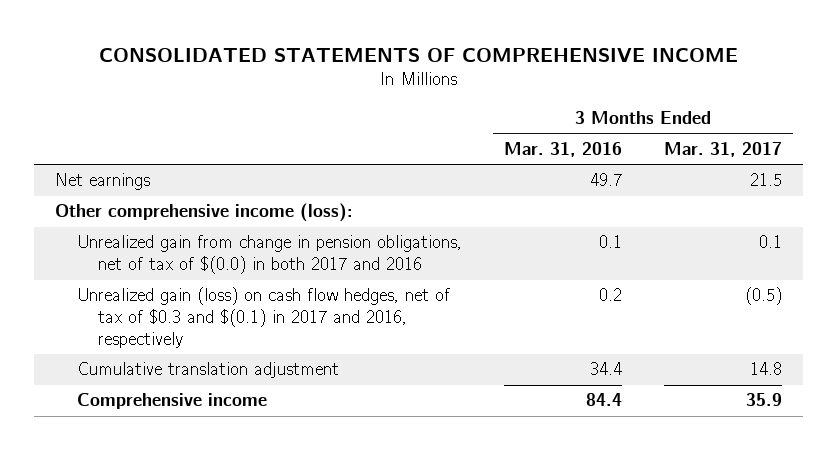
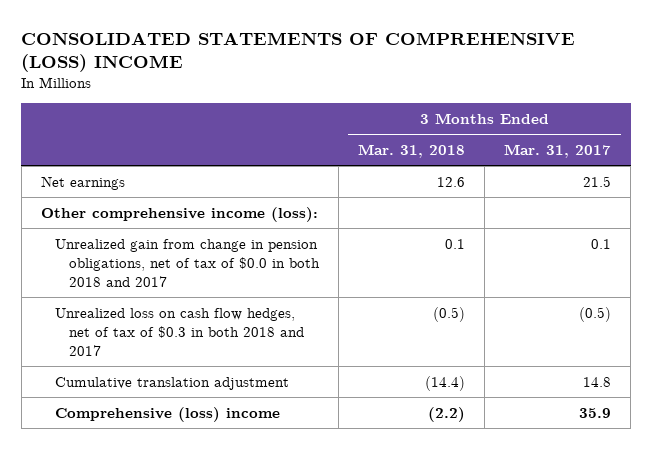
- CONSOLIDATED STATEMENTS OF COMPREHENSIVE INCOME
+ CONSOLIDATED STATEMENTS OF COMPREHENSIVE (LOSS) INCOME
- | 3 Months Ended Mar. 31, 2016 | 3 Months Ended Mar. 31, 2017
+ | 3 Months Ended Mar. 31, 2018 | 3 Months Ended Mar. 31, 2017
- Unrealized gain from change in pension obligations, net of tax of $(0.0) in both 2017 and 2016 | 0.1 | 0.1
- Unrealized gain (loss) on cash flow hedges, net of tax of $0.3 and $(0.1) in 2017 and 2016, respectively | 0.2 | (0.5)
+ Unrealized gain from change in pension obligations, net of tax of $0.0 in both 2018 and 2017 | 0.1 | 0.1
+ Unrealized loss on cash flow hedges, net of tax of $0.3 in both 2018 and 2017 | (0.5) | (0.5)
- Comprehensive income | 84.4 | 35.9
+ Comprehensive (loss) income | (2.2) | 35.9

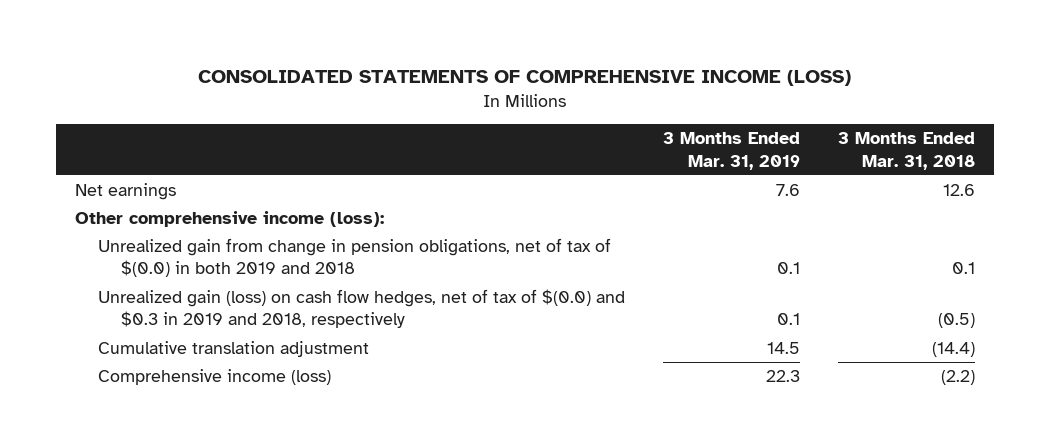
- CONSOLIDATED STATEMENTS OF COMPREHENSIVE (LOSS) INCOME
+ CONSOLIDATED STATEMENTS OF COMPREHENSIVE INCOME (LOSS)
- | 3 Months Ended Mar. 31, 2018 | 3 Months Ended Mar. 31, 2017
+ | 3 Months Ended Mar. 31, 2019 | 3 Months Ended Mar. 31, 2018
- Unrealized gain from change in pension obligations, net of tax of $0.0 in both 2018 and 2017 | 0.1 | 0.1
- Unrealized loss on cash flow hedges, net of tax of $0.3 in both 2018 and 2017 | (0.5) | (0.5)
+ Unrealized gain from change in pension obligations, net of tax of $(0.0) in both 2019 and 2018 | 0.1 | 0.1
+ Unrealized gain (loss) on cash flow hedges, net of tax of $(0.0) and $0.3 in 2019 and 2018, respectively | 0.1 | (0.5)
- Comprehensive (loss) income | (2.2) | 35.9
+ Comprehensive income (loss) | 22.3 | (2.2)

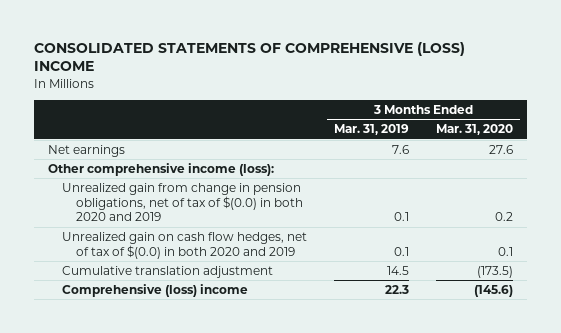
- CONSOLIDATED STATEMENTS OF COMPREHENSIVE INCOME (LOSS)
+ CONSOLIDATED STATEMENTS OF COMPREHENSIVE (LOSS) INCOME
- | 3 Months Ended Mar. 31, 2019 | 3 Months Ended Mar. 31, 2018
+ | 3 Months Ended Mar. 31, 2019 | 3 Months Ended Mar. 31, 2020
- Unrealized gain from change in pension obligations, net of tax of $(0.0) in both 2019 and 2018 | 0.1 | 0.1
- Unrealized gain (loss) on cash flow hedges, net of tax of $(0.0) and $0.3 in 2019 and 2018, respectively | 0.1 | (0.5)
+ Unrealized gain from change in pension obligations, net of tax of $(0.0) in both 2020 and 2019 | 0.1 | 0.2
+ Unrealized gain on cash flow hedges, net of tax of $(0.0) in both 2020 and 2019 | 0.1 | 0.1
- Comprehensive income (loss) | 22.3 | (2.2)
+ Comprehensive (loss) income | 22.3 | (145.6)

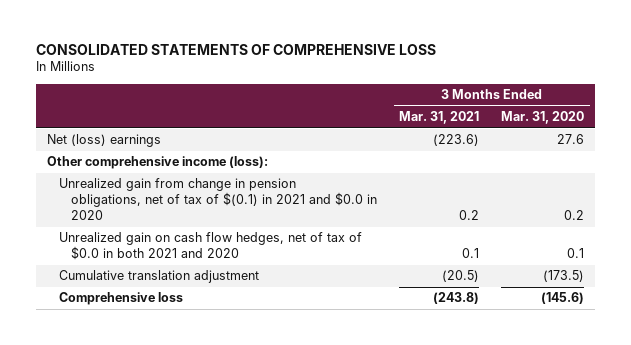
- CONSOLIDATED STATEMENTS OF COMPREHENSIVE (LOSS) INCOME
+ CONSOLIDATED STATEMENTS OF COMPREHENSIVE LOSS
- | 3 Months Ended Mar. 31, 2019 | 3 Months Ended Mar. 31, 2020
+ | 3 Months Ended Mar. 31, 2021 | 3 Months Ended Mar. 31, 2020
- Net earnings | 7.6 | 27.6
+ Net (loss) earnings | (223.6) | 27.6
- Unrealized gain from change in pension obligations, net of tax of $(0.0) in both 2020 and 2019 | 0.1 | 0.2
- Unrealized gain on cash flow hedges, net of tax of $(0.0) in both 2020 and 2019 | 0.1 | 0.1
+ Unrealized gain from change in pension obligations, net of tax of $(0.1) in 2021 and $0.0 in 2020 | 0.2 | 0.2
+ Unrealized gain on cash flow hedges, net of tax of $0.0 in both 2021 and 2020 | 0.1 | 0.1
- Comprehensive (loss) income | 22.3 | (145.6)
+ Comprehensive loss | (243.8) | (145.6)

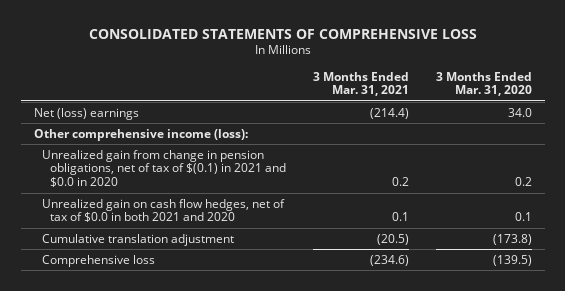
- Net (loss) earnings | (223.6) | 27.6
+ Net (loss) earnings | (214.4) | 34.0
- Cumulative translation adjustment | (20.5) | (173.5)
- Comprehensive loss | (243.8) | (145.6)
+ Cumulative translation adjustment | (20.5) | (173.8)
+ Comprehensive loss | (234.6) | (139.5)

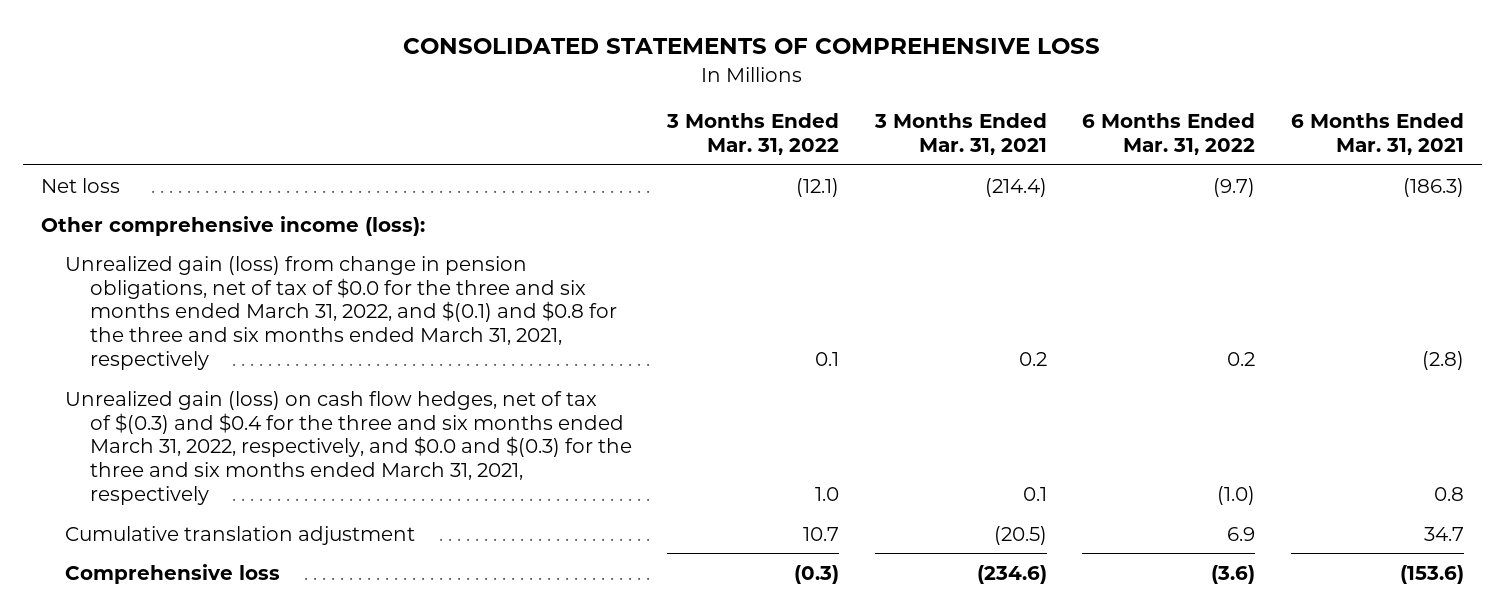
- | 3 Months Ended Mar. 31, 2021 | 3 Months Ended Mar. 31, 2020
+ | 3 Months Ended Mar. 31, 2022 | 3 Months Ended Mar. 31, 2021 | 6 Months Ended Mar. 31, 2022 | 6 Months Ended Mar. 31, 2021
- Net (loss) earnings | (214.4) | 34.0
+ Net loss | (12.1) | (214.4) | (9.7) | (186.3)
- Unrealized gain from change in pension obligations, net of tax of $(0.1) in 2021 and $0.0 in 2020 | 0.2 | 0.2
- Unrealized gain on cash flow hedges, net of tax of $0.0 in both 2021 and 2020 | 0.1 | 0.1
+ Unrealized gain (loss) from change in pension obligations, net of tax of $0.0 for the three and six months ended March 31, 2022, and $(0.1) and $0.8 for the three and six months ended March 31, 2021, respectively | 0.1 | 0.2 | 0.2 | (2.8)
+ Unrealized gain (loss) on cash flow hedges, net of tax of $(0.3) and $0.4 for the three and six months ended March 31, 2022, respectively, and $0.0 and $(0.3) for the three and six months ended March 31, 2021, respectively | 1.0 | 0.1 | (1.0) | 0.8

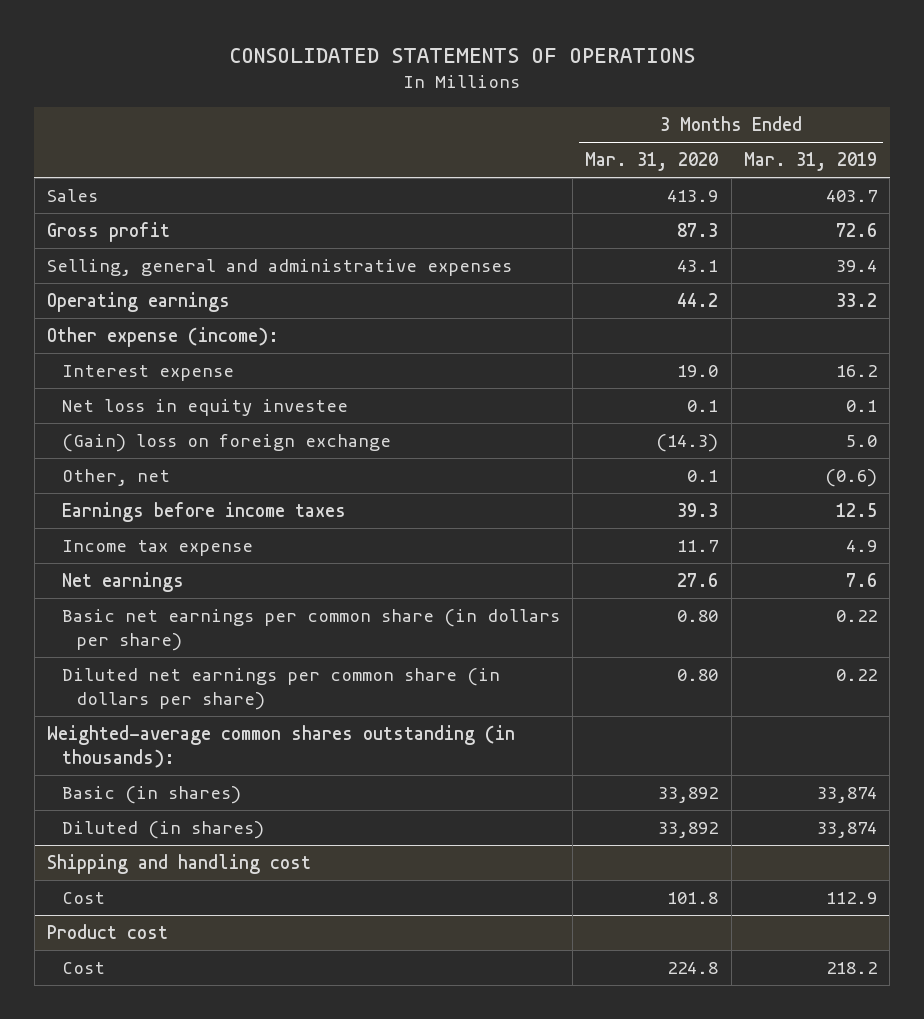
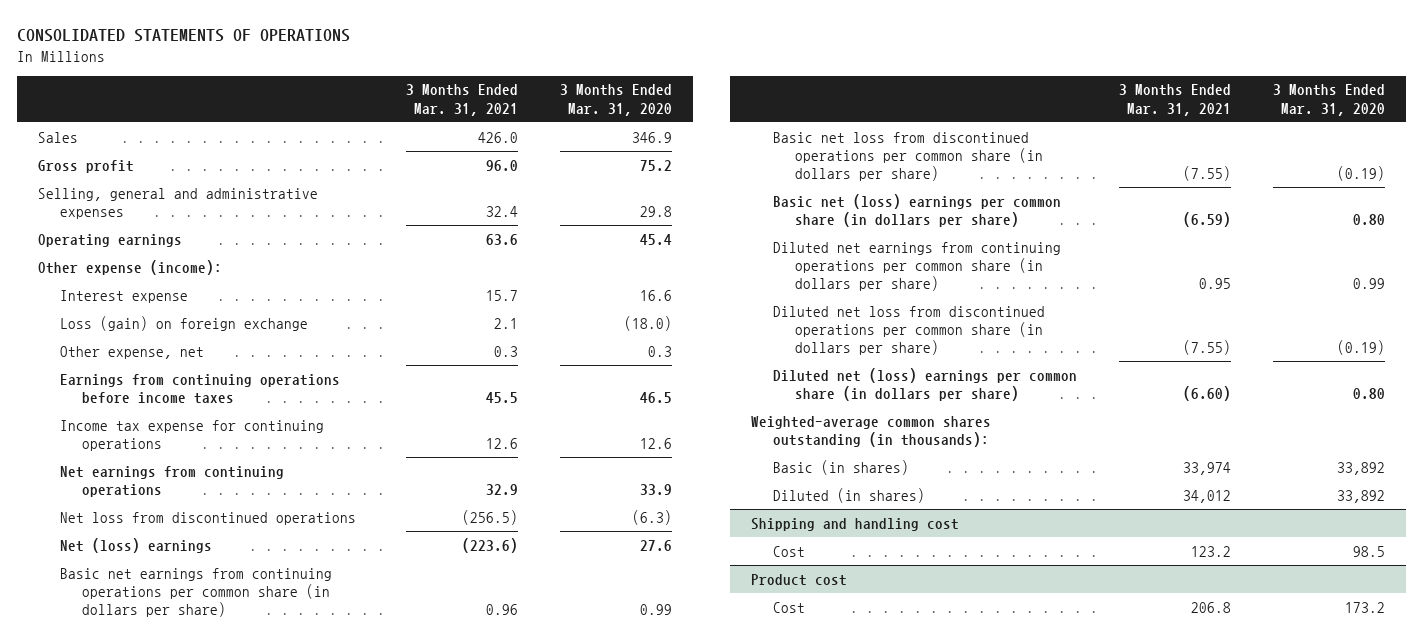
- | 3 Months Ended Mar. 31, 2020 | 3 Months Ended Mar. 31, 2019
+ | 3 Months Ended Mar. 31, 2021 | 3 Months Ended Mar. 31, 2020
- Sales | 413.9 | 403.7
- Gross profit | 87.3 | 72.6
- Selling, general and administrative expenses | 43.1 | 39.4
- Operating earnings | 44.2 | 33.2
+ Sales | 426.0 | 346.9
+ Gross profit | 96.0 | 75.2
+ Selling, general and administrative expenses | 32.4 | 29.8
+ Operating earnings | 63.6 | 45.4
- Interest expense | 19.0 | 16.2
- Net loss in equity investee | 0.1 | 0.1
- (Gain) loss on foreign exchange | (14.3) | 5.0
- Other, net | 0.1 | (0.6)
- Earnings before income taxes | 39.3 | 12.5
- Income tax expense | 11.7 | 4.9
- Net earnings | 27.6 | 7.6
- Basic net earnings per common share (in dollars per share) | 0.80 | 0.22
- Diluted net earnings per common share (in dollars per share) | 0.80 | 0.22
+ Interest expense | 15.7 | 16.6
+ Loss (gain) on foreign exchange | 2.1 | (18.0)
+ Other expense, net | 0.3 | 0.3
+ Earnings from continuing operations before income taxes | 45.5 | 46.5
+ Income tax expense for continuing operations | 12.6 | 12.6
+ Net earnings from continuing operations | 32.9 | 33.9
+ Net loss from discontinued operations | (256.5) | (6.3)
+ Net (loss) earnings | (223.6) | 27.6
+ Basic net earnings from continuing operations per common share (in dollars per share) | 0.96 | 0.99
+ Basic net loss from discontinued operations per common share (in dollars per share) | (7.55) | (0.19)
+ Basic net (loss) earnings per common share (in dollars per share) | (6.59) | 0.80
+ Diluted net earnings from continuing operations per common share (in dollars per share) | 0.95 | 0.99
+ Diluted net loss from discontinued operations per common share (in dollars per share) | (7.55) | (0.19)
+ Diluted net (loss) earnings per common share (in dollars per share) | (6.60) | 0.80
@ Shipping and handling cost
- Cost | 101.8 | 112.9
+ Cost | 123.2 | 98.5
@ Product cost
- Cost | 224.8 | 218.2
+ Cost | 206.8 | 173.2

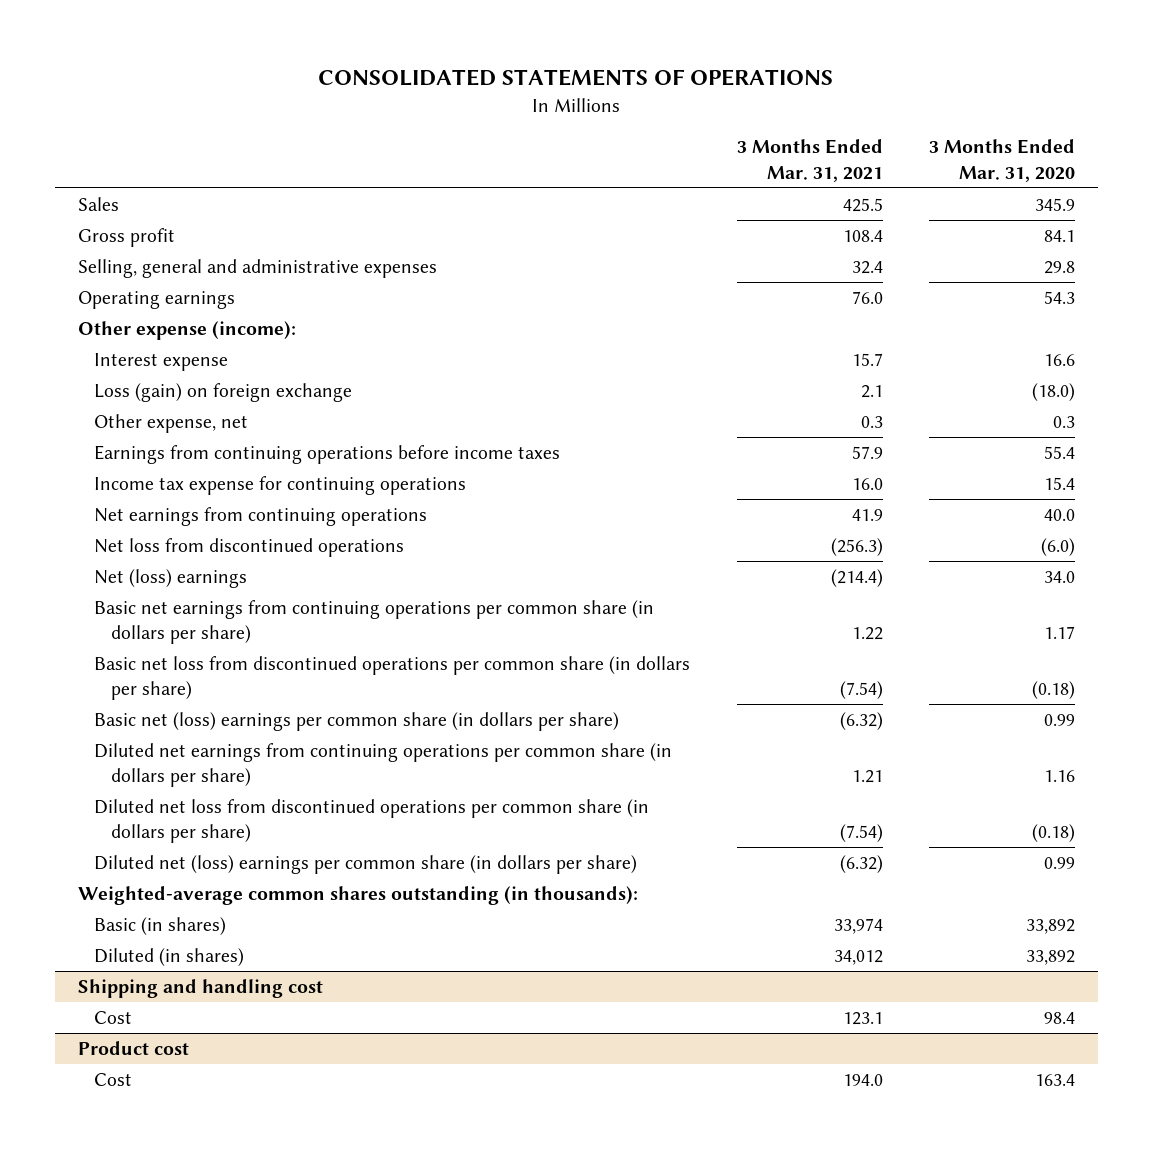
- Sales | 426.0 | 346.9
- Gross profit | 96.0 | 75.2
+ Sales | 425.5 | 345.9
+ Gross profit | 108.4 | 84.1
- Operating earnings | 63.6 | 45.4
+ Operating earnings | 76.0 | 54.3
- Earnings from continuing operations before income taxes | 45.5 | 46.5
- Income tax expense for continuing operations | 12.6 | 12.6
- Net earnings from continuing operations | 32.9 | 33.9
- Net loss from discontinued operations | (256.5) | (6.3)
- Net (loss) earnings | (223.6) | 27.6
- Basic net earnings from continuing operations per common share (in dollars per share) | 0.96 | 0.99
- Basic net loss from discontinued operations per common share (in dollars per share) | (7.55) | (0.19)
- Basic net (loss) earnings per common share (in dollars per share) | (6.59) | 0.80
- Diluted net earnings from continuing operations per common share (in dollars per share) | 0.95 | 0.99
- Diluted net loss from discontinued operations per common share (in dollars per share) | (7.55) | (0.19)
- Diluted net (loss) earnings per common share (in dollars per share) | (6.60) | 0.80
+ Earnings from continuing operations before income taxes | 57.9 | 55.4
+ Income tax expense for continuing operations | 16.0 | 15.4
+ Net earnings from continuing operations | 41.9 | 40.0
+ Net loss from discontinued operations | (256.3) | (6.0)
+ Net (loss) earnings | (214.4) | 34.0
+ Basic net earnings from continuing operations per common share (in dollars per share) | 1.22 | 1.17
+ Basic net loss from discontinued operations per common share (in dollars per share) | (7.54) | (0.18)
+ Basic net (loss) earnings per common share (in dollars per share) | (6.32) | 0.99
+ Diluted net earnings from continuing operations per common share (in dollars per share) | 1.21 | 1.16
+ Diluted net loss from discontinued operations per common share (in dollars per share) | (7.54) | (0.18)
+ Diluted net (loss) earnings per common share (in dollars per share) | (6.32) | 0.99
@ Shipping and handling cost
- Cost | 123.2 | 98.5
+ Cost | 123.1 | 98.4
@ Product cost
- Cost | 206.8 | 173.2
+ Cost | 194.0 | 163.4

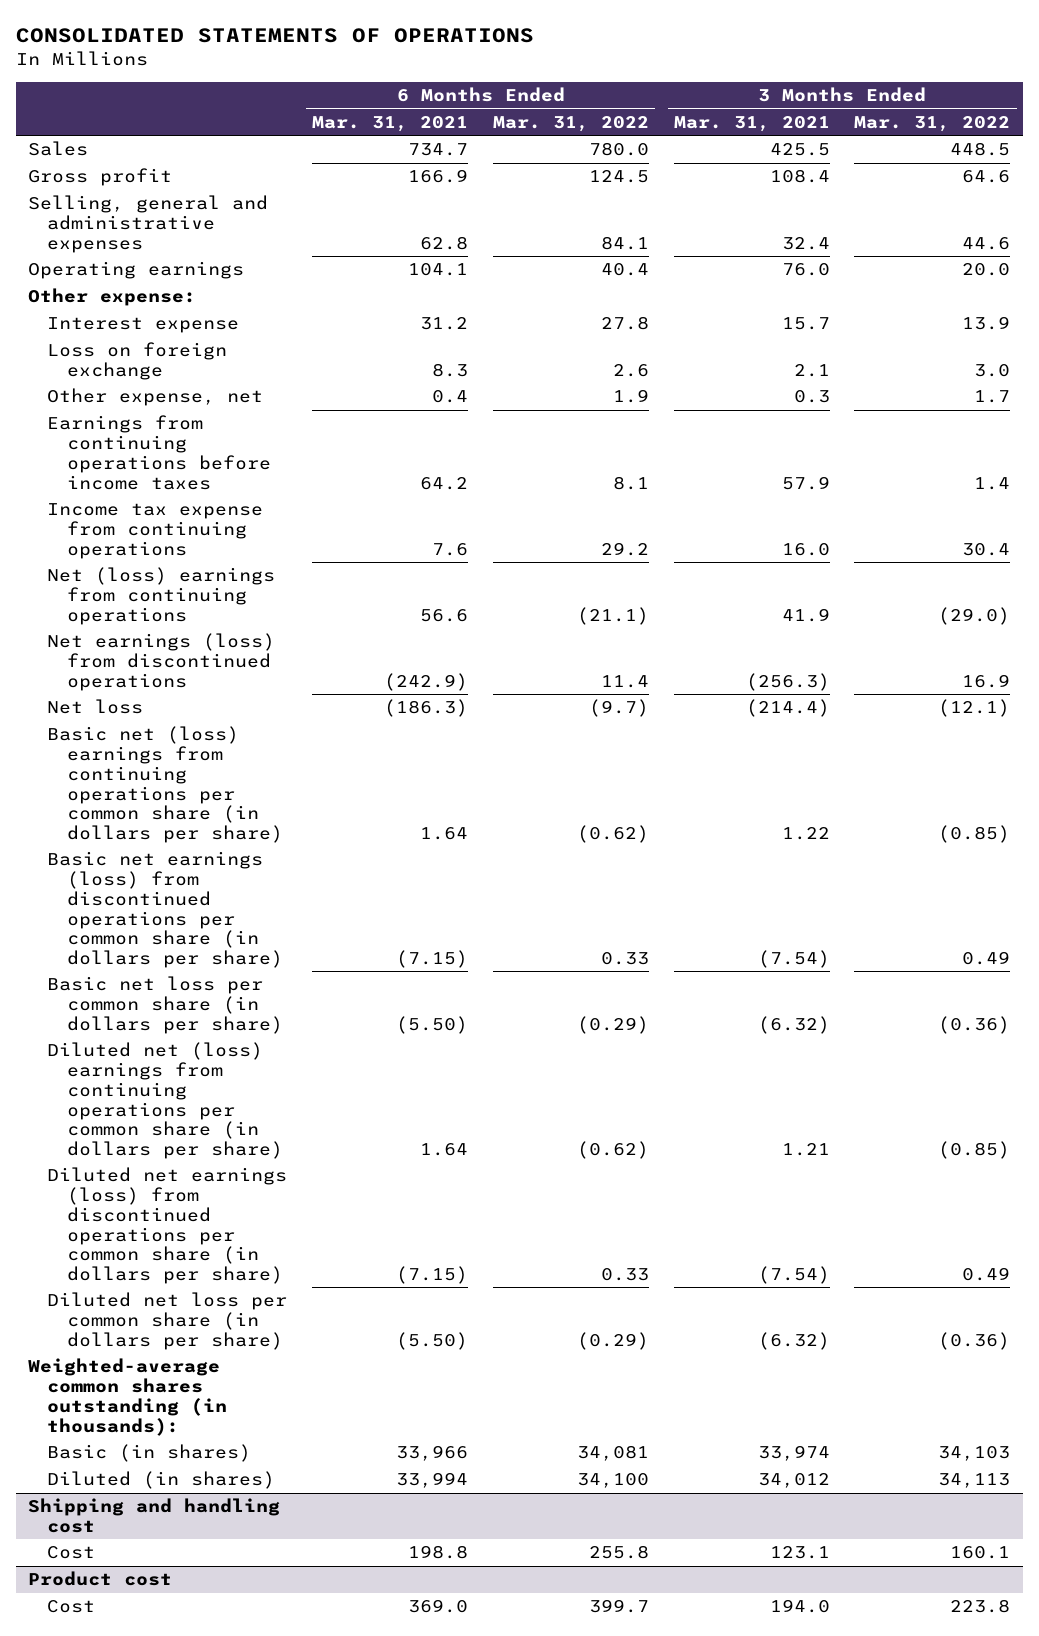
- | 3 Months Ended Mar. 31, 2021 | 3 Months Ended Mar. 31, 2020
+ | 6 Months Ended Mar. 31, 2021 | 6 Months Ended Mar. 31, 2022 | 3 Months Ended Mar. 31, 2021 | 3 Months Ended Mar. 31, 2022
- Other expense (income):
+ Other expense:
- Loss (gain) on foreign exchange | 2.1 | (18.0)
+ Loss on foreign exchange | 8.3 | 2.6 | 2.1 | 3.0
- Income tax expense for continuing operations | 16.0 | 15.4
- Net earnings from continuing operations | 41.9 | 40.0
- Net loss from discontinued operations | (256.3) | (6.0)
- Net (loss) earnings | (214.4) | 34.0
- Basic net earnings from continuing operations per common share (in dollars per share) | 1.22 | 1.17
- Basic net loss from discontinued operations per common share (in dollars per share) | (7.54) | (0.18)
- Basic net (loss) earnings per common share (in dollars per share) | (6.32) | 0.99
- Diluted net earnings from continuing operations per common share (in dollars per share) | 1.21 | 1.16
- Diluted net loss from discontinued operations per common share (in dollars per share) | (7.54) | (0.18)
- Diluted net (loss) earnings per common share (in dollars per share) | (6.32) | 0.99
+ Income tax expense from continuing operations | 7.6 | 29.2 | 16.0 | 30.4
+ Net (loss) earnings from continuing operations | 56.6 | (21.1) | 41.9 | (29.0)
+ Net earnings (loss) from discontinued operations | (242.9) | 11.4 | (256.3) | 16.9
+ Net loss | (186.3) | (9.7) | (214.4) | (12.1)
+ Basic net (loss) earnings from continuing operations per common share (in dollars per share) | 1.64 | (0.62) | 1.22 | (0.85)
+ Basic net earnings (loss) from discontinued operations per common share (in dollars per share) | (7.15) | 0.33 | (7.54) | 0.49
+ Basic net loss per common share (in dollars per share) | (5.50) | (0.29) | (6.32) | (0.36)
+ Diluted net (loss) earnings from continuing operations per common share (in dollars per share) | 1.64 | (0.62) | 1.21 | (0.85)
+ Diluted net earnings (loss) from discontinued operations per common share (in dollars per share) | (7.15) | 0.33 | (7.54) | 0.49
+ Diluted net loss per common share (in dollars per share) | (5.50) | (0.29) | (6.32) | (0.36)

